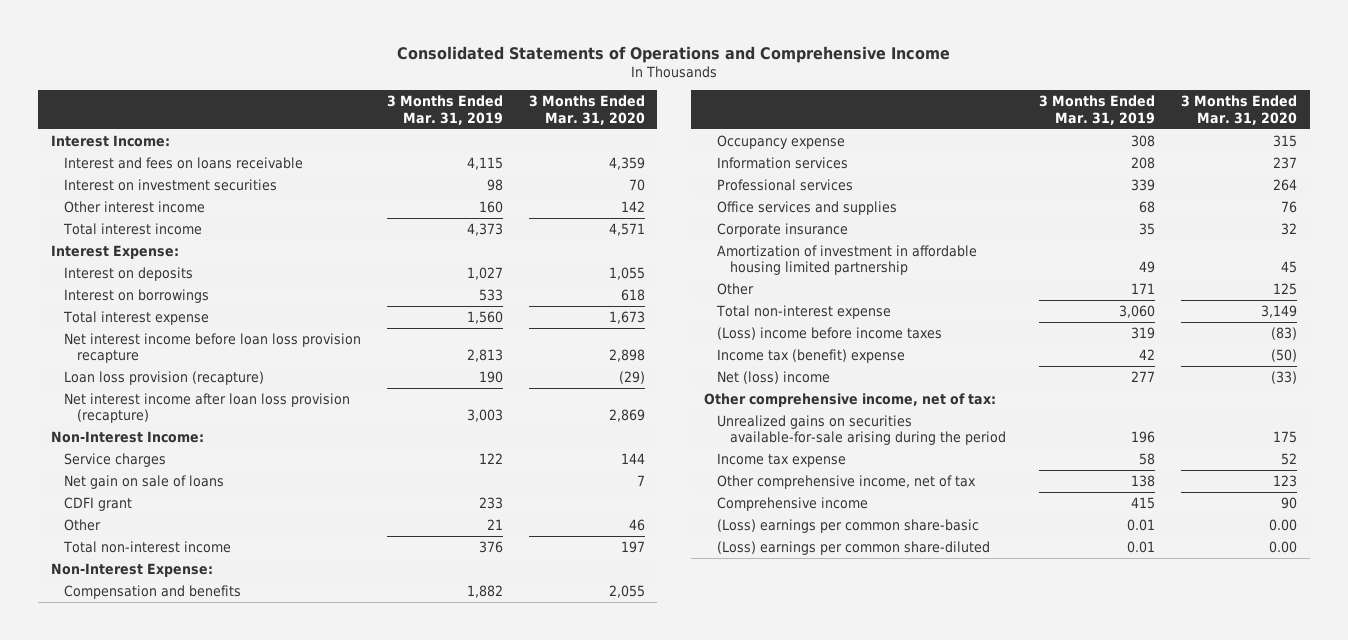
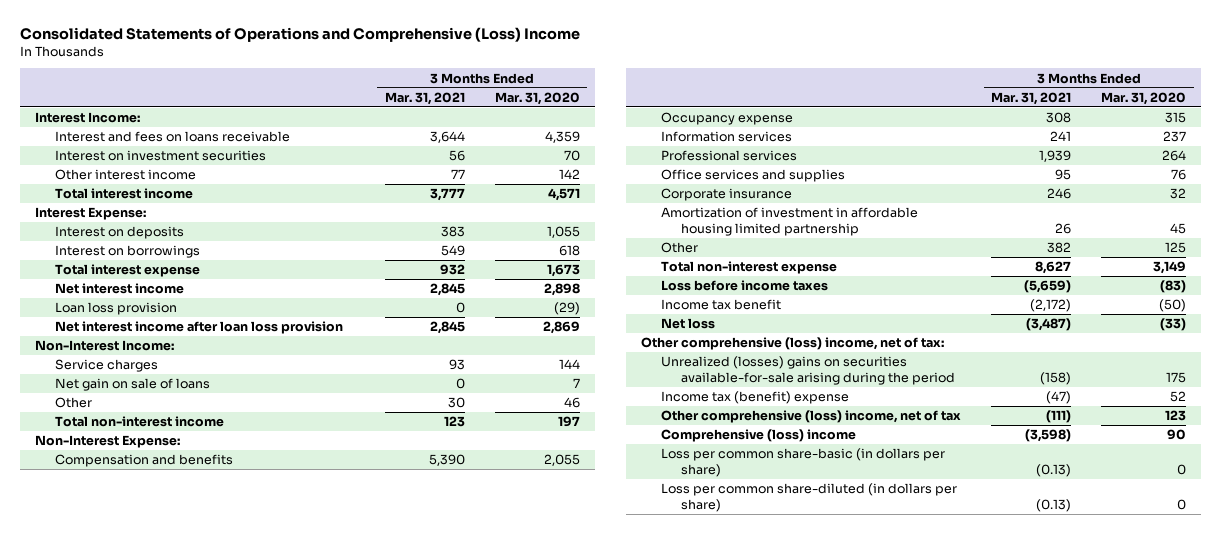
- Consolidated Statements of Operations and Comprehensive Income
+ Consolidated Statements of Operations and Comprehensive (Loss) Income
- | 3 Months Ended Mar. 31, 2019 | 3 Months Ended Mar. 31, 2020
+ | 3 Months Ended Mar. 31, 2021 | 3 Months Ended Mar. 31, 2020
- Net interest income before loan loss provision recapture | 2,813 | 2,898
- Loan loss provision (recapture) | 190 | (29)
- Net interest income after loan loss provision (recapture) | 3,003 | 2,869
+ Net interest income | 2,845 | 2,898
+ Loan loss provision | 0 | (29)
+ Net interest income after loan loss provision | 2,845 | 2,869
- CDFI grant | 233 |
- (Loss) income before income taxes | 319 | (83)
- Income tax (benefit) expense | 42 | (50)
- Net (loss) income | 277 | (33)
- Other comprehensive income, net of tax:
- Unrealized gains on securities available-for-sale arising during the period | 196 | 175
- Income tax expense | 58 | 52
- Other comprehensive income, net of tax | 138 | 123
- Comprehensive income | 415 | 90
- (Loss) earnings per common share-basic | 0.01 | 0.00
- (Loss) earnings per common share-diluted | 0.01 | 0.00
+ Loss before income taxes | (5,659) | (83)
+ Income tax benefit | (2,172) | (50)
+ Net loss | (3,487) | (33)
+ Other comprehensive (loss) income, net of tax:
+ Unrealized (losses) gains on securities available-for-sale arising during the period | (158) | 175
+ Income tax (benefit) expense | (47) | 52
+ Other comprehensive (loss) income, net of tax | (111) | 123
+ Comprehensive (loss) income | (3,598) | 90
+ Loss per common share-basic (in dollars per share) | (0.13) | 0
+ Loss per common share-diluted (in dollars per share) | (0.13) | 0

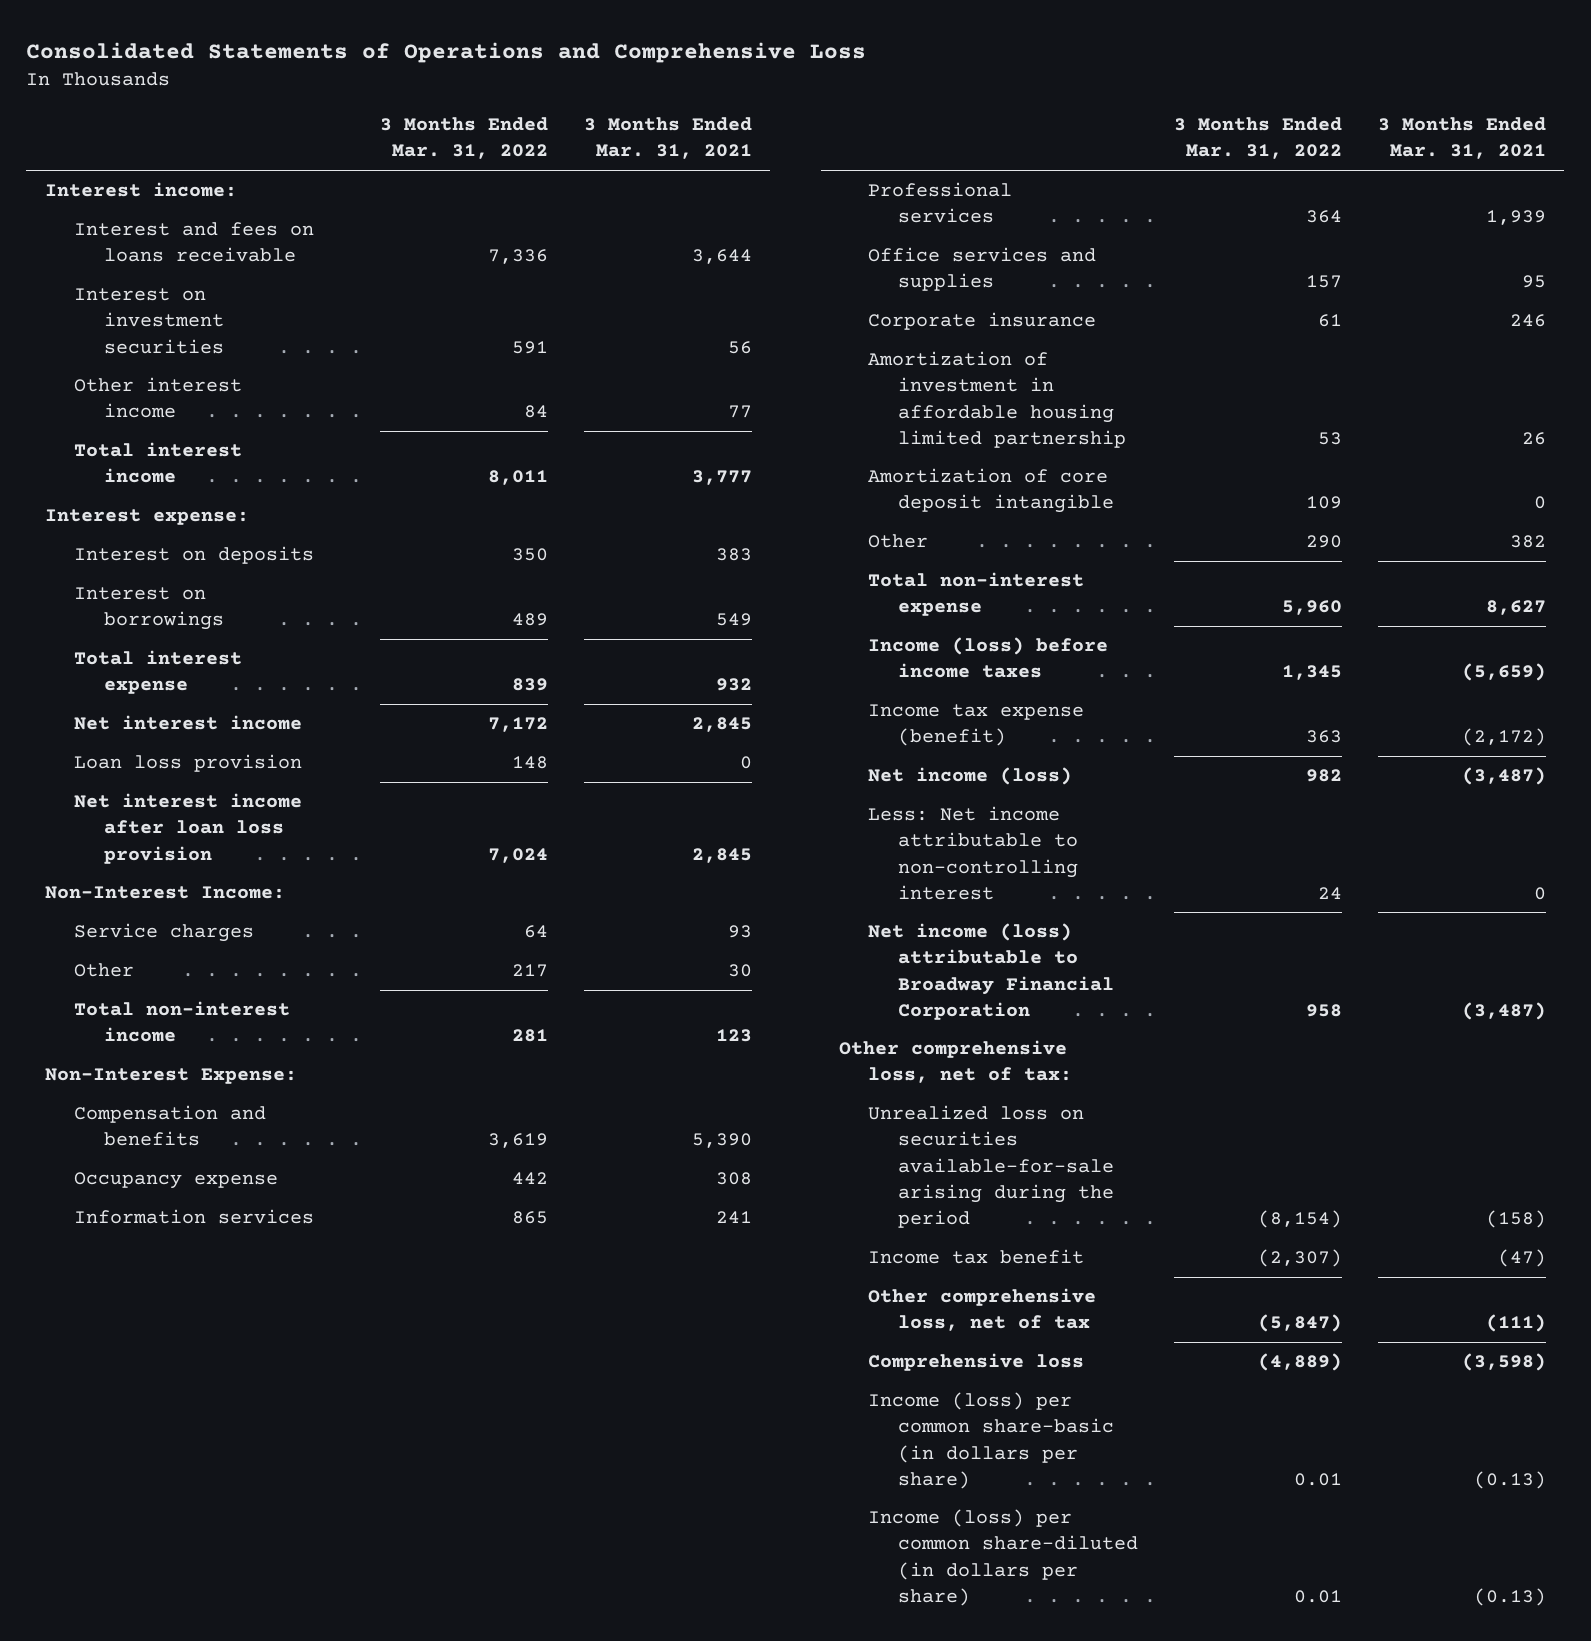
- Consolidated Statements of Operations and Comprehensive (Loss) Income
+ Consolidated Statements of Operations and Comprehensive Loss
- | 3 Months Ended Mar. 31, 2021 | 3 Months Ended Mar. 31, 2020
+ | 3 Months Ended Mar. 31, 2022 | 3 Months Ended Mar. 31, 2021
- Interest Income:
+ Interest income:
- Interest Expense:
+ Interest expense:
- Net gain on sale of loans | 0 | 7
+ Amortization of core deposit intangible | 109 | 0
- Loss before income taxes | (5,659) | (83)
- Income tax benefit | (2,172) | (50)
- Net loss | (3,487) | (33)
- Other comprehensive (loss) income, net of tax:
- Unrealized (losses) gains on securities available-for-sale arising during the period | (158) | 175
- Income tax (benefit) expense | (47) | 52
- Other comprehensive (loss) income, net of tax | (111) | 123
- Comprehensive (loss) income | (3,598) | 90
- Loss per common share-basic (in dollars per share) | (0.13) | 0
- Loss per common share-diluted (in dollars per share) | (0.13) | 0
+ Income (loss) before income taxes | 1,345 | (5,659)
+ Income tax expense (benefit) | 363 | (2,172)
+ Net income (loss) | 982 | (3,487)
+ Less: Net income attributable to non-controlling interest | 24 | 0
+ Net income (loss) attributable to Broadway Financial Corporation | 958 | (3,487)
+ Other comprehensive loss, net of tax:
+ Unrealized loss on securities available-for-sale arising during the period | (8,154) | (158)
+ Income tax benefit | (2,307) | (47)
+ Other comprehensive loss, net of tax | (5,847) | (111)
+ Comprehensive loss | (4,889) | (3,598)
+ Income (loss) per common share-basic (in dollars per share) | 0.01 | (0.13)
+ Income (loss) per common share-diluted (in dollars per share) | 0.01 | (0.13)

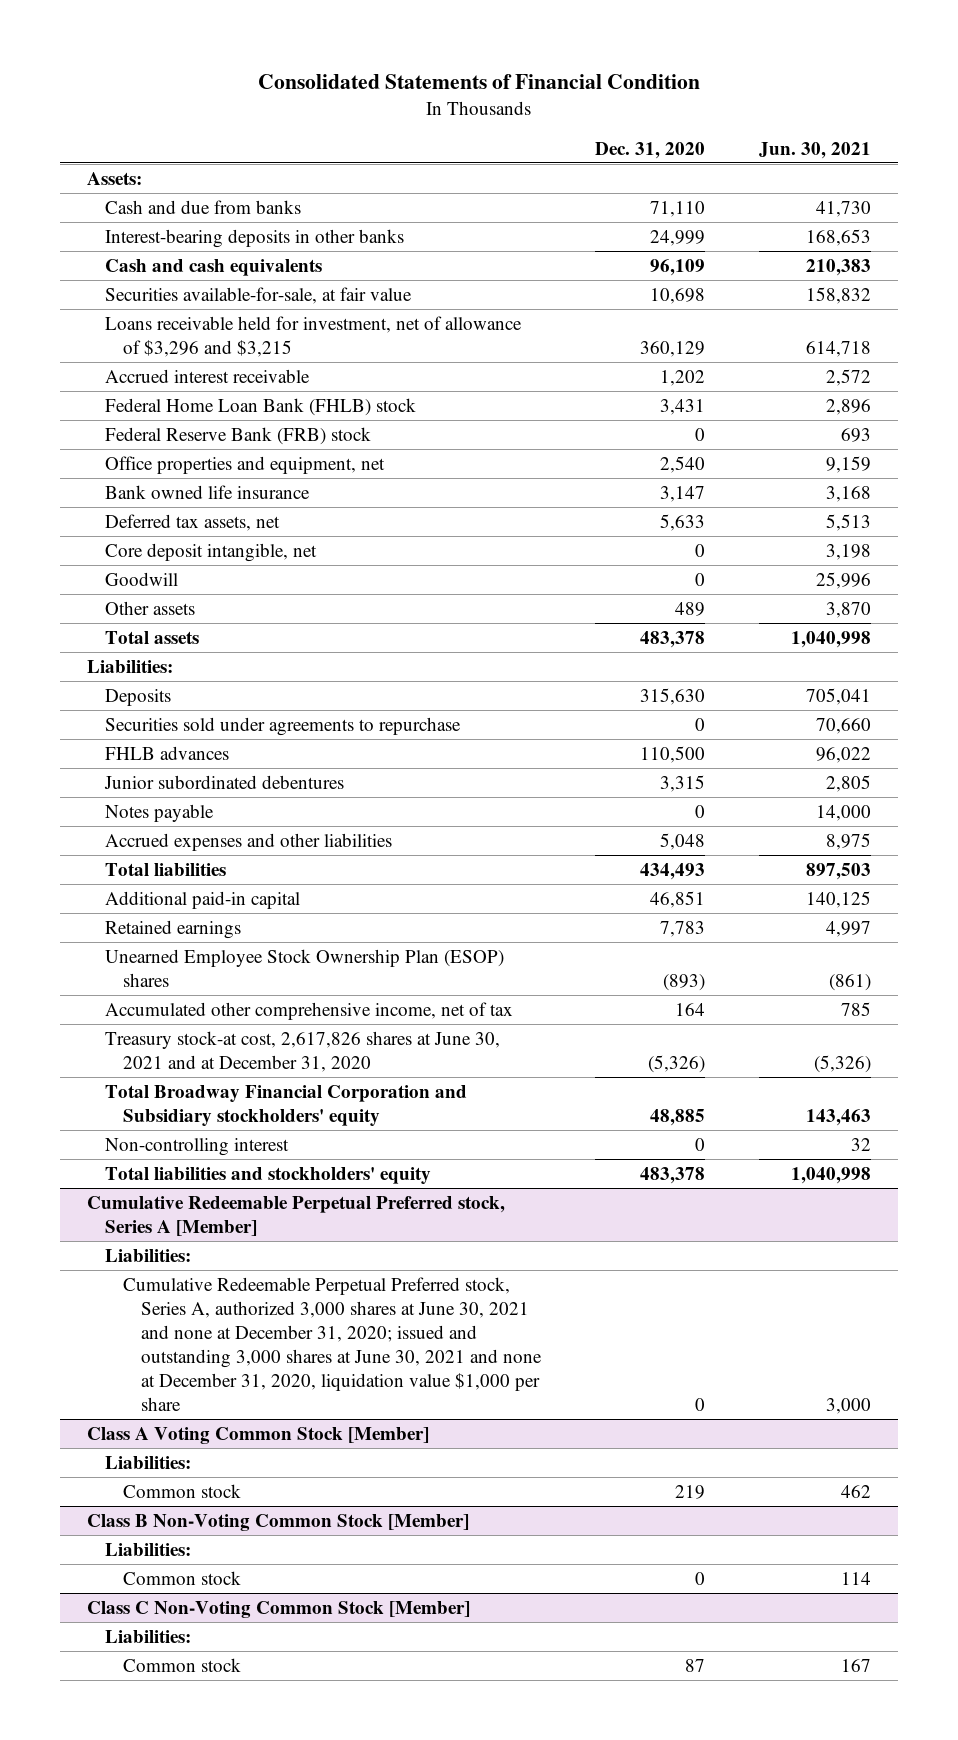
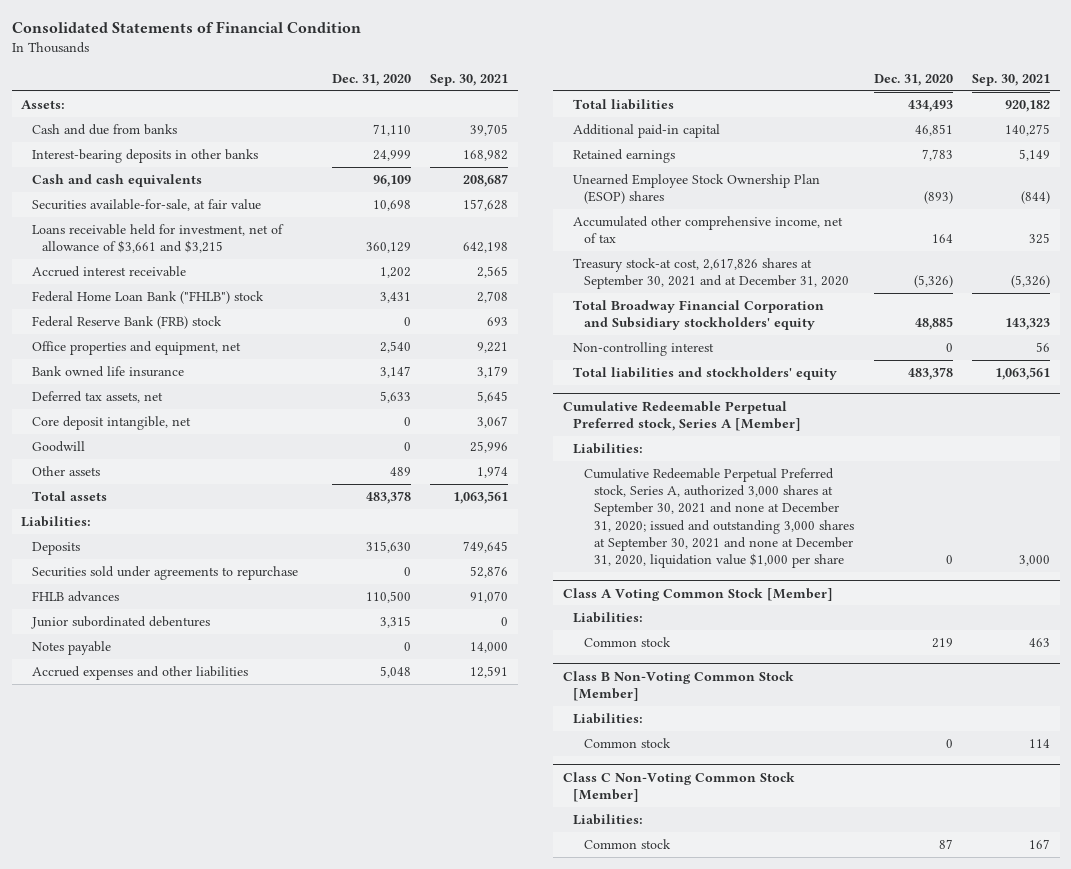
- | Dec. 31, 2020 | Jun. 30, 2021
+ | Dec. 31, 2020 | Sep. 30, 2021
- Loans receivable held for investment, net of allowance of $3,296 and $3,215 | 360,129 | 614,718
+ Loans receivable held for investment, net of allowance of $3,661 and $3,215 | 360,129 | 642,198
- Federal Home Loan Bank (FHLB) stock | 3,431 | 2,896
+ Federal Home Loan Bank ("FHLB") stock | 3,431 | 2,708
- Treasury stock-at cost, 2,617,826 shares at June 30, 2021 and at December 31, 2020 | (5,326) | (5,326)
+ Treasury stock-at cost, 2,617,826 shares at September 30, 2021 and at December 31, 2020 | (5,326) | (5,326)
@ Cumulative Redeemable Perpetual Preferred stock, Series A [Member]
- Cumulative Redeemable Perpetual Preferred stock, Series A, authorized 3,000 shares at June 30, 2021 and none at December 31, 2020; issued and outstanding 3,000 shares at June 30, 2021 and none at December 31, 2020, liquidation value $1,000 per share | 0 | 3,000
+ Cumulative Redeemable Perpetual Preferred stock, Series A, authorized 3,000 shares at September 30, 2021 and none at December 31, 2020; issued and outstanding 3,000 shares at September 30, 2021 and none at December 31, 2020, liquidation value $1,000 per share | 0 | 3,000

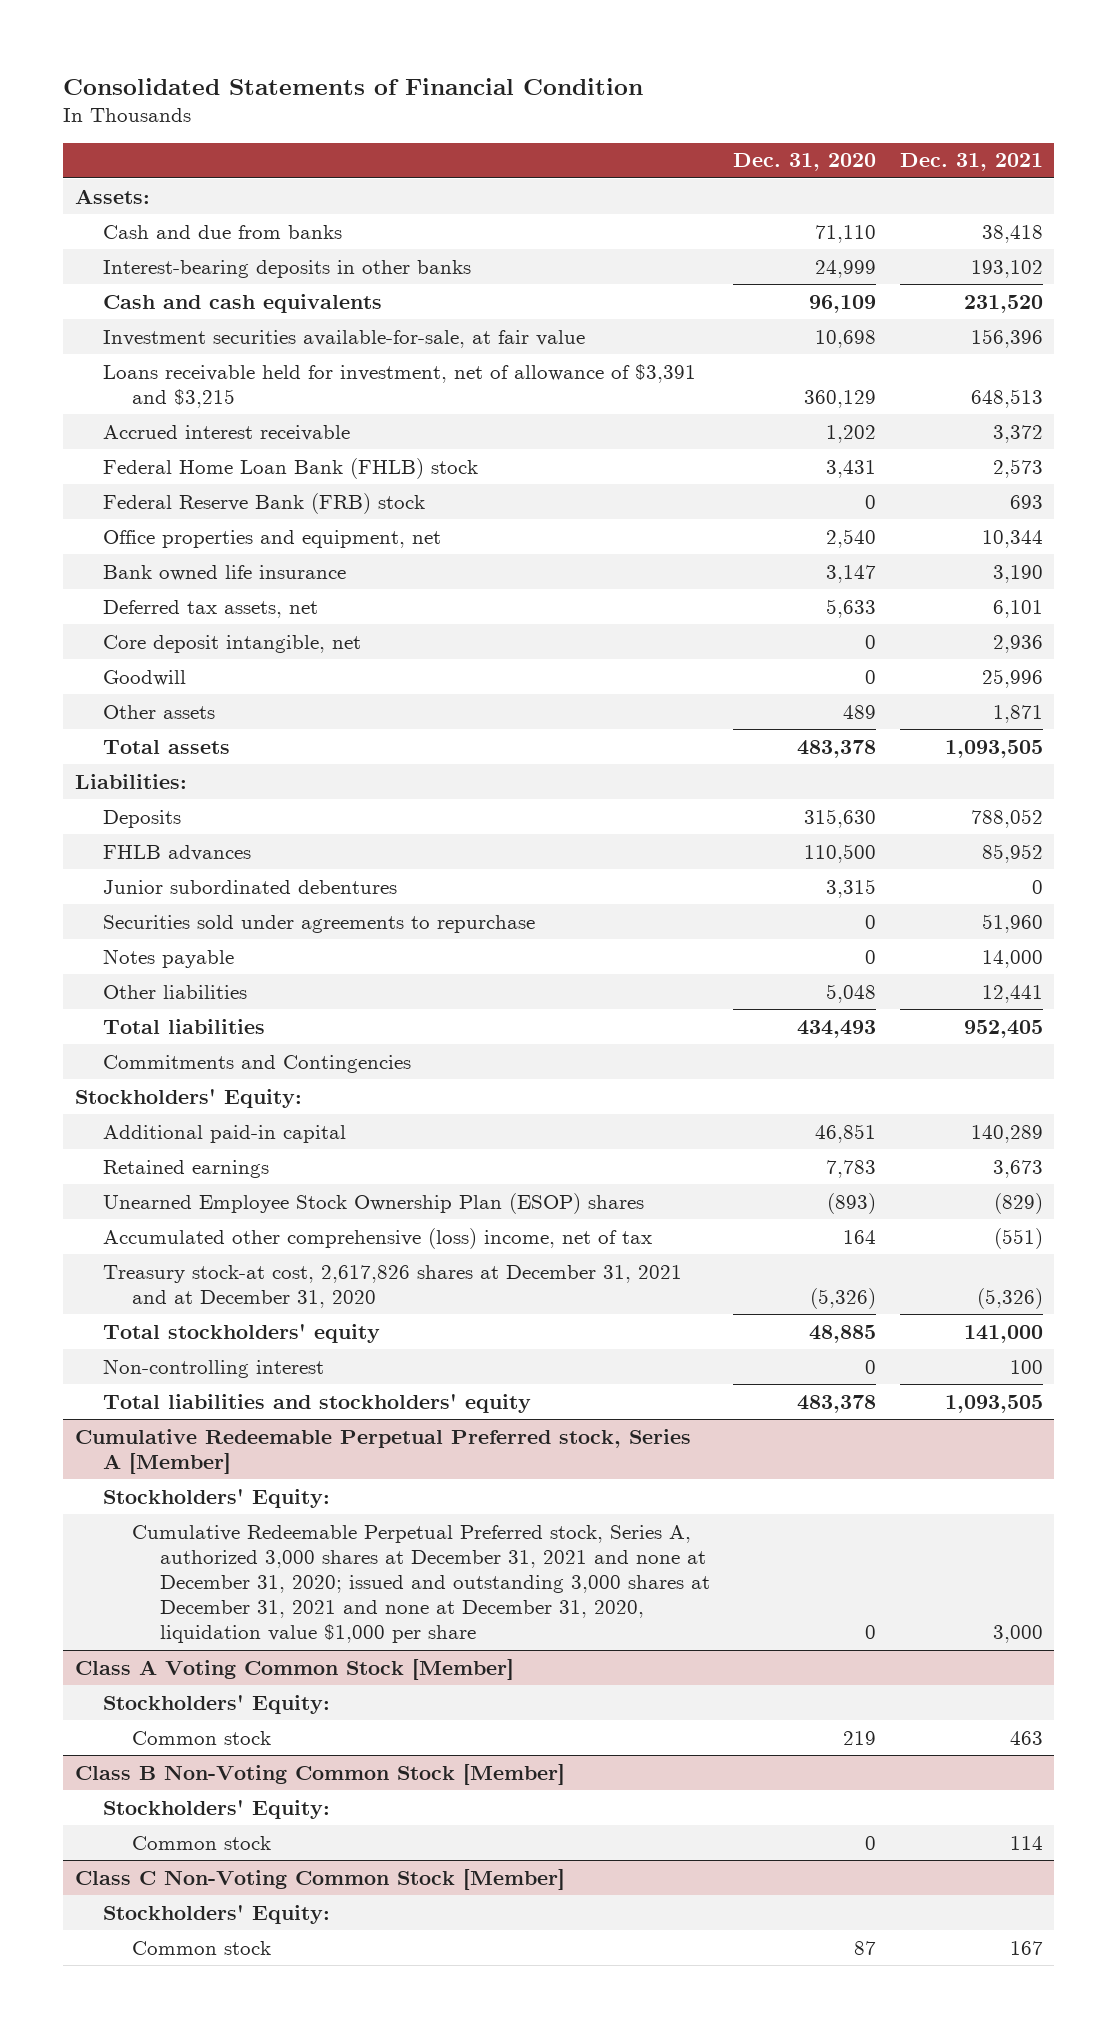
- | Dec. 31, 2020 | Sep. 30, 2021
+ | Dec. 31, 2020 | Dec. 31, 2021
- Securities available-for-sale, at fair value | 10,698 | 157,628
- Loans receivable held for investment, net of allowance of $3,661 and $3,215 | 360,129 | 642,198
+ Investment securities available-for-sale, at fair value | 10,698 | 156,396
+ Loans receivable held for investment, net of allowance of $3,391 and $3,215 | 360,129 | 648,513
- Federal Home Loan Bank ("FHLB") stock | 3,431 | 2,708
+ Federal Home Loan Bank (FHLB) stock | 3,431 | 2,573
moved down: Securities sold under agreements to repurchase | 0 | 51,960
- Accrued expenses and other liabilities | 5,048 | 12,591
+ Other liabilities | 5,048 | 12,441
+ Commitments and Contingencies
+ Stockholders' Equity:
- Accumulated other comprehensive income, net of tax | 164 | 325
- Treasury stock-at cost, 2,617,826 shares at September 30, 2021 and at December 31, 2020 | (5,326) | (5,326)
- Total Broadway Financial Corporation and Subsidiary stockholders' equity | 48,885 | 143,323
+ Accumulated other comprehensive (loss) income, net of tax | 164 | (551)
+ Treasury stock-at cost, 2,617,826 shares at December 31, 2021 and at December 31, 2020 | (5,326) | (5,326)
+ Total stockholders' equity | 48,885 | 141,000
@ Cumulative Redeemable Perpetual Preferred stock, Series A [Member]
- Liabilities:
- Cumulative Redeemable Perpetual Preferred stock, Series A, authorized 3,000 shares at September 30, 2021 and none at December 31, 2020; issued and outstanding 3,000 shares at September 30, 2021 and none at December 31, 2020, liquidation value $1,000 per share | 0 | 3,000
+ Stockholders' Equity:
+ Cumulative Redeemable Perpetual Preferred stock, Series A, authorized 3,000 shares at December 31, 2021 and none at December 31, 2020; issued and outstanding 3,000 shares at December 31, 2021 and none at December 31, 2020, liquidation value $1,000 per share | 0 | 3,000
@ Class A Voting Common Stock [Member]
- Liabilities:
+ Stockholders' Equity:
@ Class B Non-Voting Common Stock [Member]
- Liabilities:
+ Stockholders' Equity:
@ Class C Non-Voting Common Stock [Member]
- Liabilities:
+ Stockholders' Equity:

